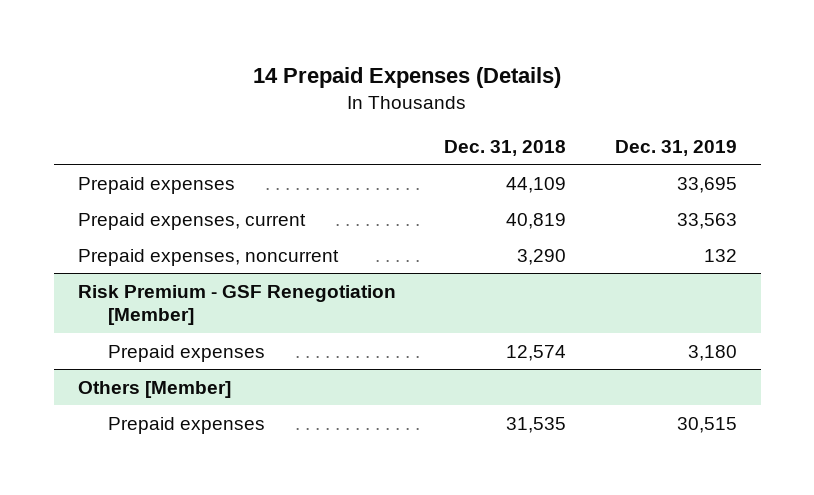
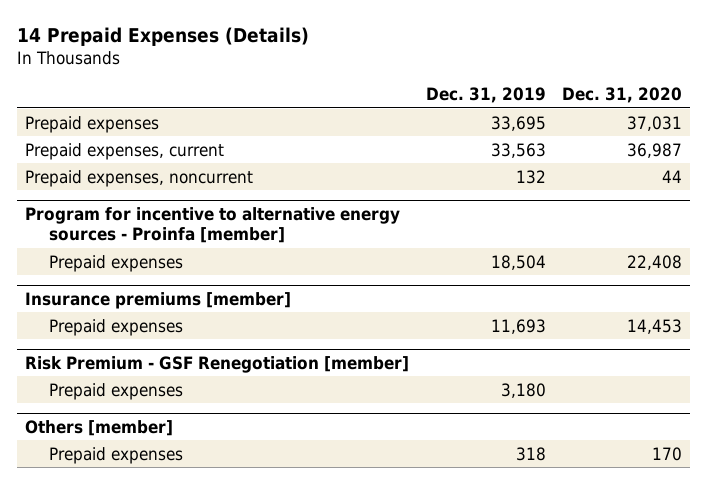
- | Dec. 31, 2018 | Dec. 31, 2019
+ | Dec. 31, 2019 | Dec. 31, 2020
- Risk Premium - GSF Renegotiation [Member]
+ Program for incentive to alternative energy sources - Proinfa [member]
+ Prepaid expenses | 18,504 | 22,408
+ Insurance premiums [member]
+ Prepaid expenses | 11,693 | 14,453
+ Risk Premium - GSF Renegotiation [member]
- Others [Member]
- Prepaid expenses | 31,535 | 30,515
+ Others [member]
+ Prepaid expenses | 318 | 170

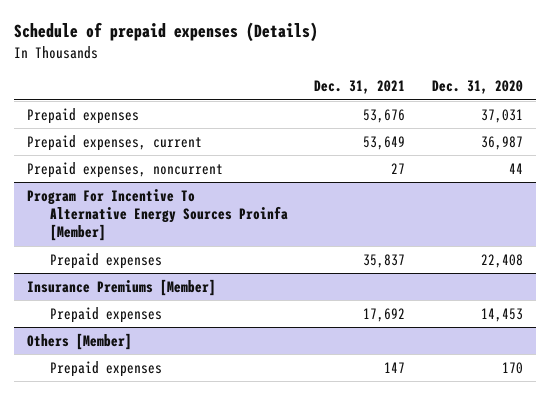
- 14 Prepaid Expenses (Details)
+ Schedule of prepaid expenses (Details)
- | Dec. 31, 2019 | Dec. 31, 2020
+ | Dec. 31, 2021 | Dec. 31, 2020
- Program for incentive to alternative energy sources - Proinfa [member]
+ Program For Incentive To Alternative Energy Sources Proinfa [Member]
- Insurance premiums [member]
+ Insurance Premiums [Member]
- Risk Premium - GSF Renegotiation [member]
- Prepaid expenses | 3,180 |
- Others [member]
+ Others [Member]

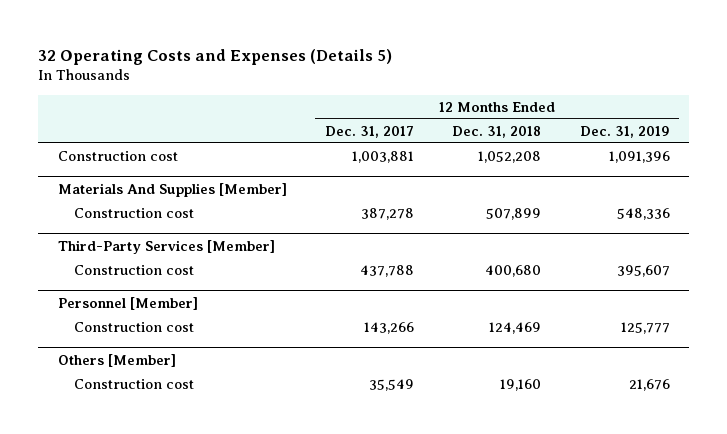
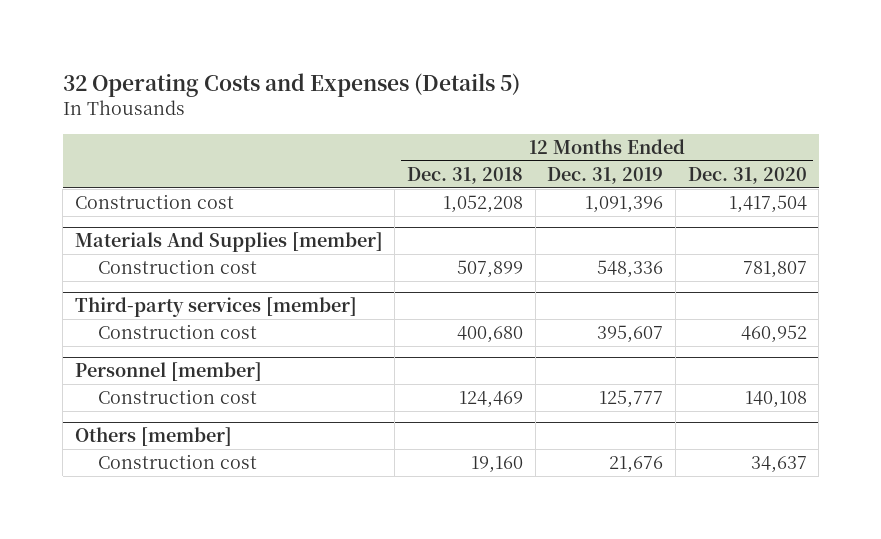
- | 12 Months Ended Dec. 31, 2017 | 12 Months Ended Dec. 31, 2018 | 12 Months Ended Dec. 31, 2019
+ | 12 Months Ended Dec. 31, 2018 | 12 Months Ended Dec. 31, 2019 | 12 Months Ended Dec. 31, 2020
- Materials And Supplies [Member]
+ Materials And Supplies [member]
- Third-Party Services [Member]
+ Third-party services [member]
- Personnel [Member]
+ Personnel [member]
- Others [Member]
+ Others [member]

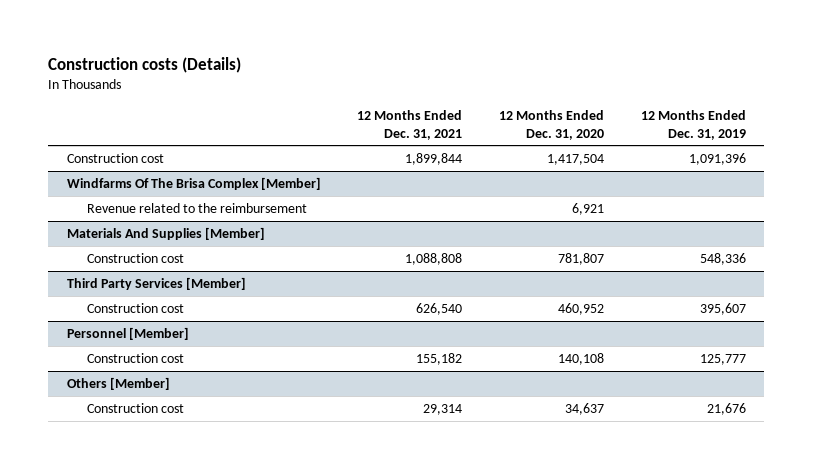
- 32 Operating Costs and Expenses (Details 5)
+ Construction costs (Details)
- | 12 Months Ended Dec. 31, 2018 | 12 Months Ended Dec. 31, 2019 | 12 Months Ended Dec. 31, 2020
+ | 12 Months Ended Dec. 31, 2021 | 12 Months Ended Dec. 31, 2020 | 12 Months Ended Dec. 31, 2019
- Materials And Supplies [member]
+ Windfarms Of The Brisa Complex [Member]
+ Revenue related to the reimbursement | | 6,921 |
+ Materials And Supplies [Member]
- Third-party services [member]
+ Third Party Services [Member]
- Personnel [member]
+ Personnel [Member]
- Others [member]
+ Others [Member]

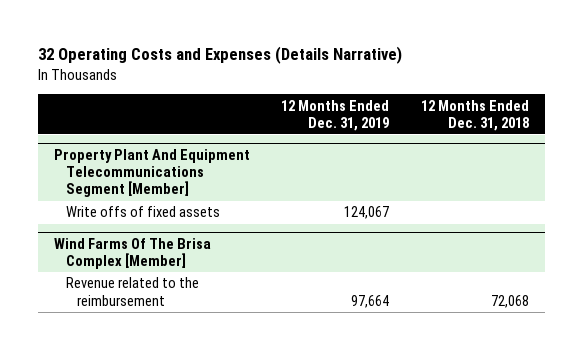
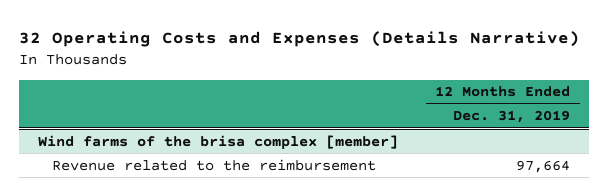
- | 12 Months Ended Dec. 31, 2019 | 12 Months Ended Dec. 31, 2018
+ | 12 Months Ended Dec. 31, 2019
- Property Plant And Equipment Telecommunications Segment [Member]
- Write offs of fixed assets | 124,067 |
- Wind Farms Of The Brisa Complex [Member]
+ Wind farms of the brisa complex [member]

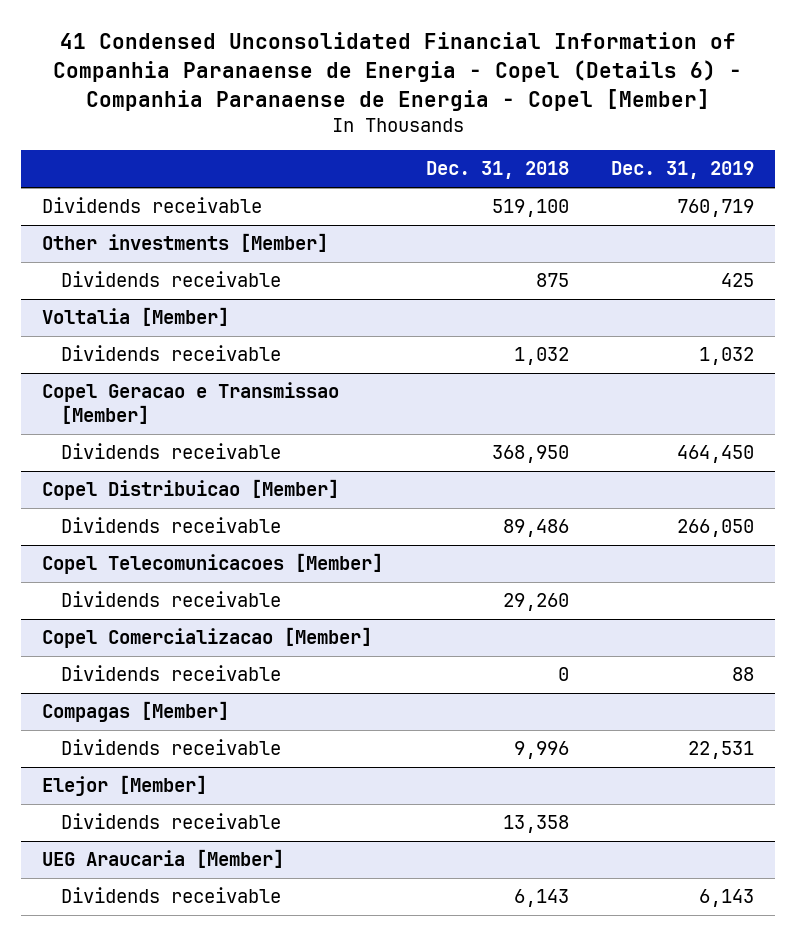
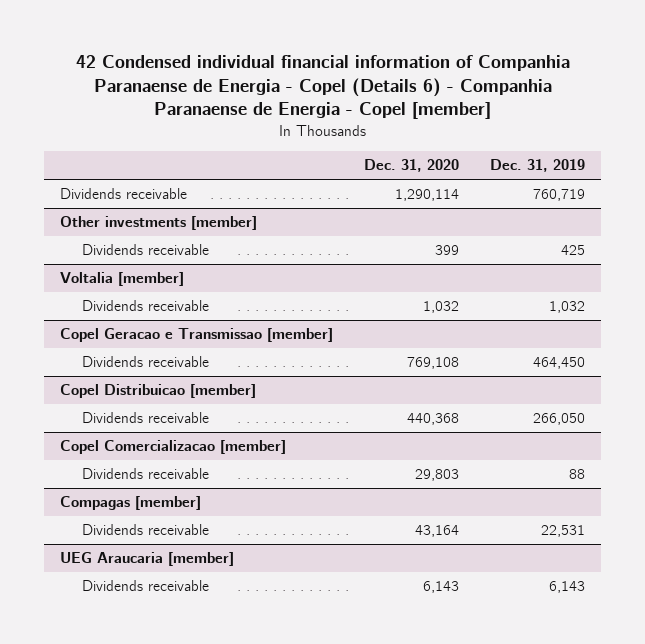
- 41 Condensed Unconsolidated Financial Information of Companhia Paranaense de Energia - Copel (Details 6) - Companhia Paranaense de Energia - Copel [Member]
+ 42 Condensed individual financial information of Companhia Paranaense de Energia - Copel (Details 6) - Companhia Paranaense de Energia - Copel [member]
- | Dec. 31, 2018 | Dec. 31, 2019
+ | Dec. 31, 2020 | Dec. 31, 2019
- Other investments [Member]
+ Other investments [member]
- Voltalia [Member]
+ Voltalia [member]
- Copel Geracao e Transmissao [Member]
+ Copel Geracao e Transmissao [member]
- Copel Distribuicao [Member]
+ Copel Distribuicao [member]
- Copel Telecomunicacoes [Member]
- Dividends receivable | 29,260 |
- Copel Comercializacao [Member]
+ Copel Comercializacao [member]
- Compagas [Member]
+ Compagas [member]
- Elejor [Member]
- Dividends receivable | 13,358 |
- UEG Araucaria [Member]
+ UEG Araucaria [member]

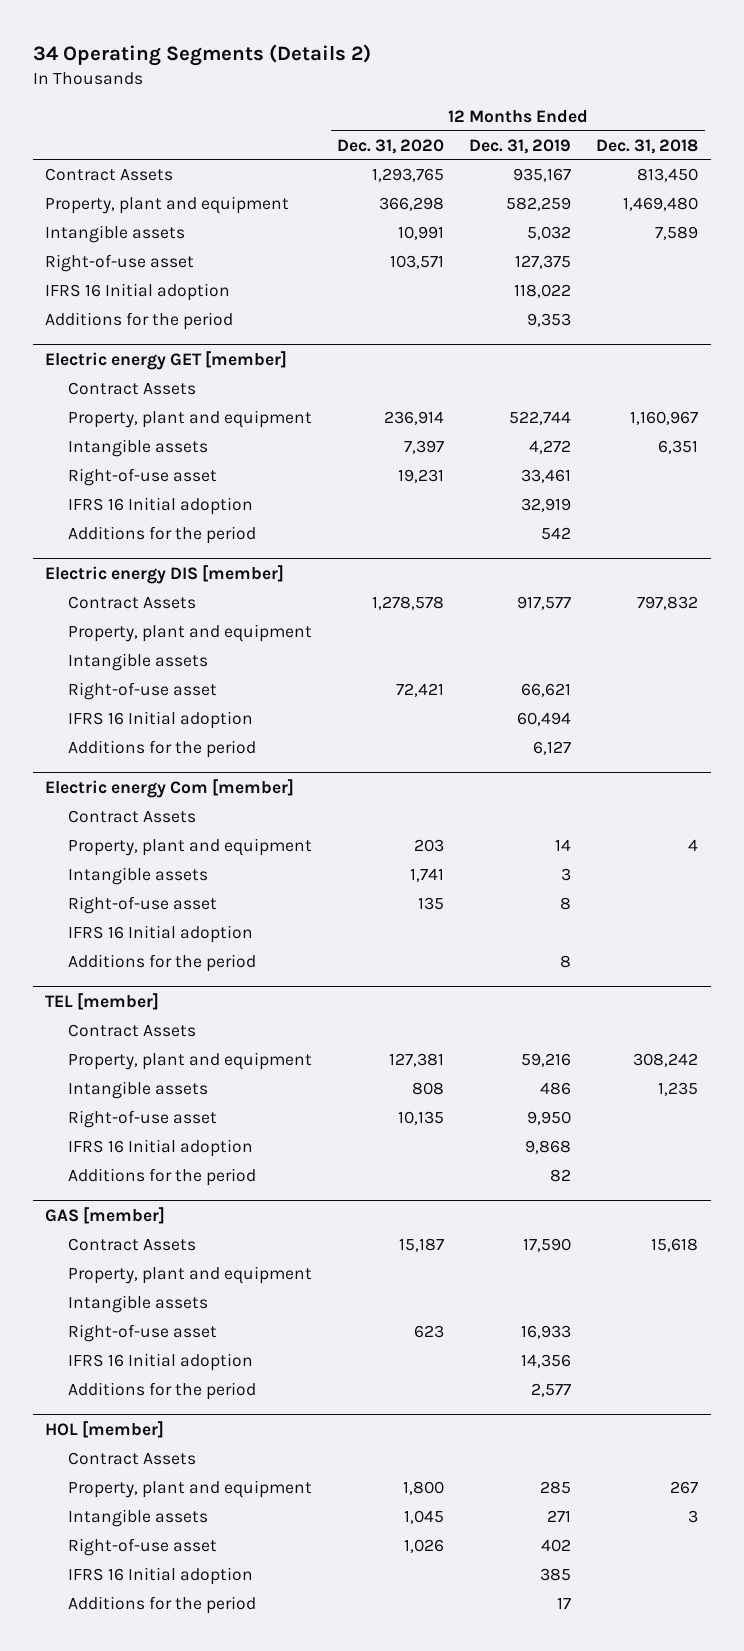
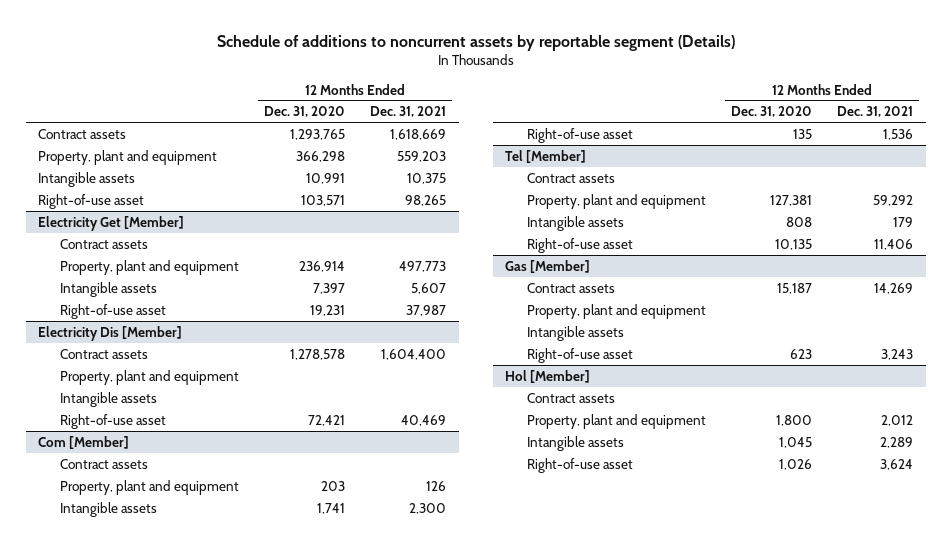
- 34 Operating Segments (Details 2)
+ Schedule of additions to noncurrent assets by reportable segment (Details)
- | 12 Months Ended Dec. 31, 2020 | 12 Months Ended Dec. 31, 2019 | 12 Months Ended Dec. 31, 2018
+ | 12 Months Ended Dec. 31, 2020 | 12 Months Ended Dec. 31, 2021
- Contract Assets | 1,293,765 | 935,167 | 813,450
+ Contract assets | 1,293,765 | 1,618,669
- IFRS 16 Initial adoption | | 118,022 |
- Additions for the period | | 9,353 |
- Electric energy GET [member]
- Contract Assets
+ Electricity Get [Member]
+ Contract assets
- IFRS 16 Initial adoption | | 32,919 |
- Additions for the period | | 542 |
- Electric energy DIS [member]
- Contract Assets | 1,278,578 | 917,577 | 797,832
+ Electricity Dis [Member]
+ Contract assets | 1,278,578 | 1,604,400
- IFRS 16 Initial adoption | | 60,494 |
- Additions for the period | | 6,127 |
- Electric energy Com [member]
- Contract Assets
+ Com [Member]
+ Contract assets
- IFRS 16 Initial adoption
- Additions for the period | | 8 |
- TEL [member]
- Contract Assets
+ Tel [Member]
+ Contract assets
- IFRS 16 Initial adoption | | 9,868 |
- Additions for the period | | 82 |
- GAS [member]
- Contract Assets | 15,187 | 17,590 | 15,618
+ Gas [Member]
+ Contract assets | 15,187 | 14,269
- IFRS 16 Initial adoption | | 14,356 |
- Additions for the period | | 2,577 |
- HOL [member]
- Contract Assets
+ Hol [Member]
+ Contract assets
- IFRS 16 Initial adoption | | 385 |
- Additions for the period | | 17 |

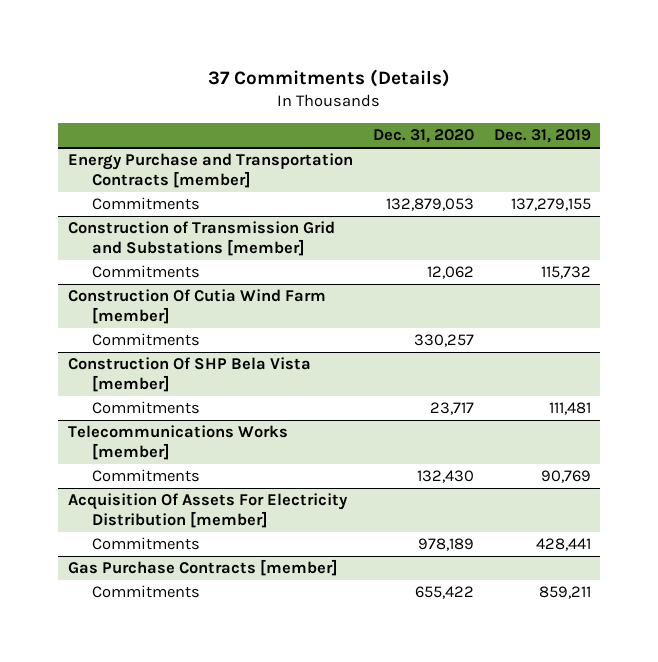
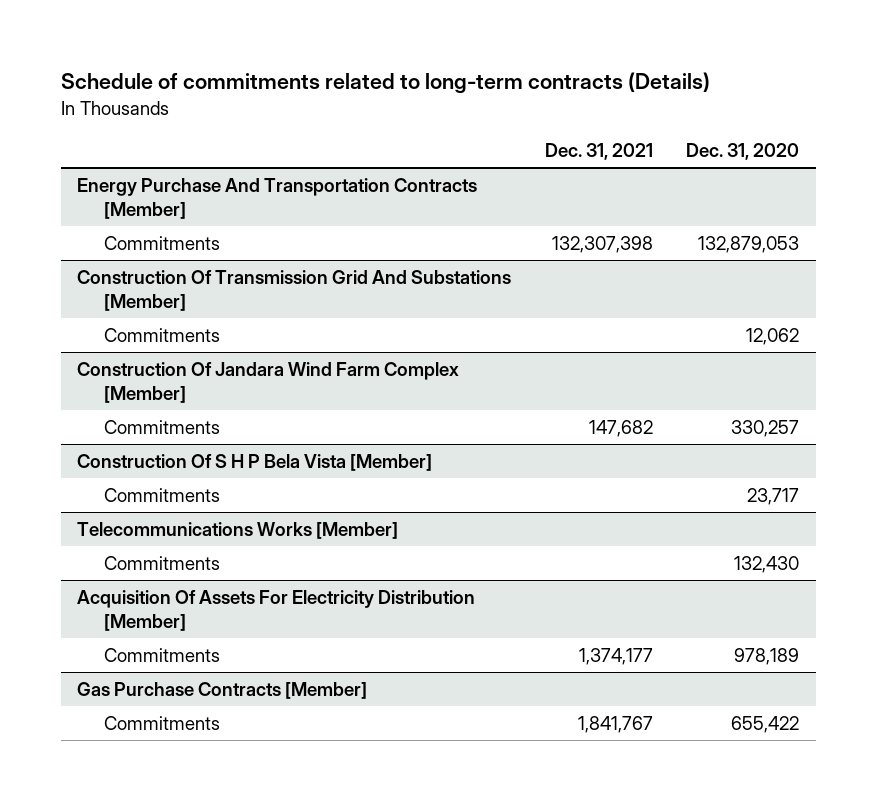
- 37 Commitments (Details)
+ Schedule of commitments related to long-term contracts (Details)
- | Dec. 31, 2020 | Dec. 31, 2019
+ | Dec. 31, 2021 | Dec. 31, 2020
- Energy Purchase and Transportation Contracts [member]
+ Energy Purchase And Transportation Contracts [Member]
- Construction of Transmission Grid and Substations [member]
+ Construction Of Transmission Grid And Substations [Member]
- Construction Of Cutia Wind Farm [member]
+ Construction Of Jandara Wind Farm Complex [Member]
- Construction Of SHP Bela Vista [member]
+ Construction Of S H P Bela Vista [Member]
- Telecommunications Works [member]
+ Telecommunications Works [Member]
- Acquisition Of Assets For Electricity Distribution [member]
+ Acquisition Of Assets For Electricity Distribution [Member]
- Gas Purchase Contracts [member]
+ Gas Purchase Contracts [Member]

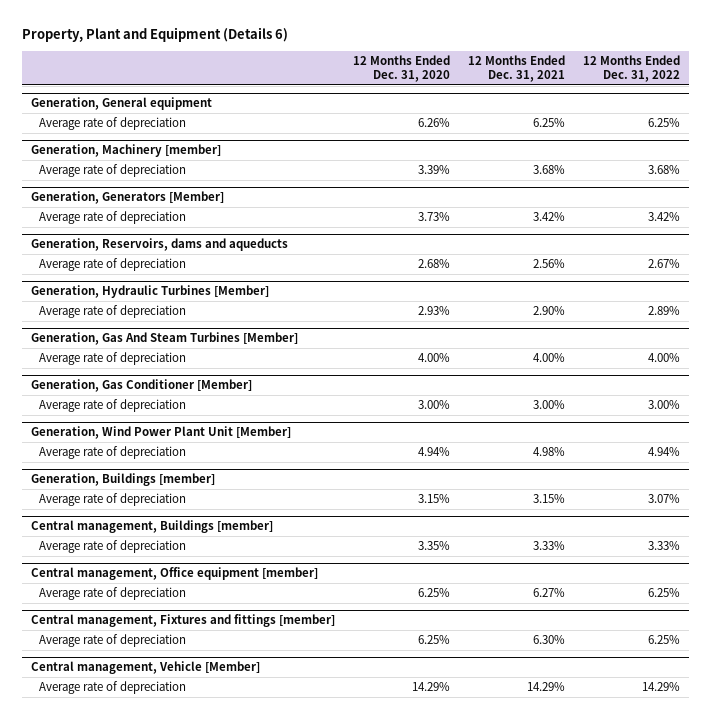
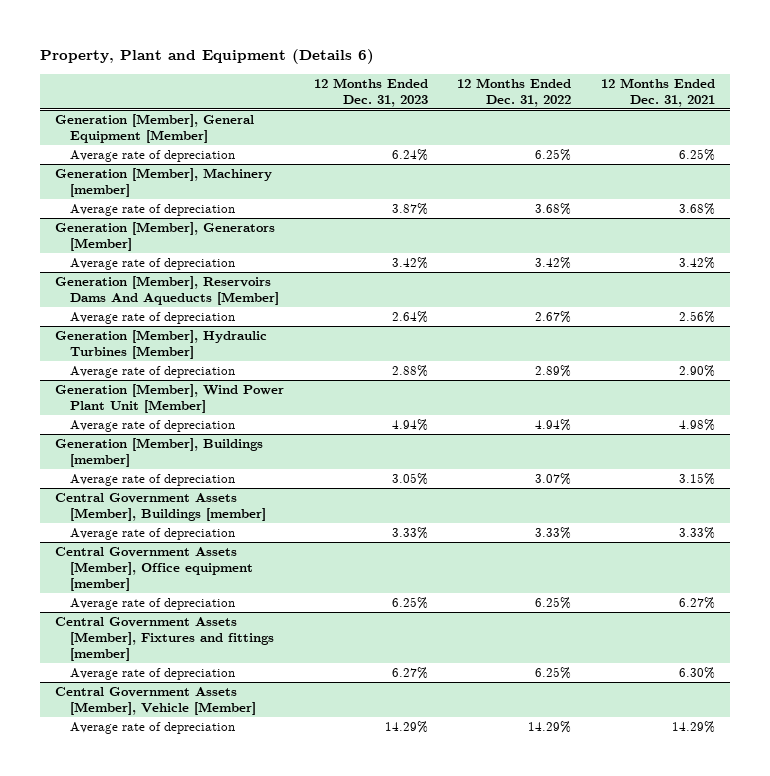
- | 12 Months Ended Dec. 31, 2020 | 12 Months Ended Dec. 31, 2021 | 12 Months Ended Dec. 31, 2022
+ | 12 Months Ended Dec. 31, 2023 | 12 Months Ended Dec. 31, 2022 | 12 Months Ended Dec. 31, 2021
- Generation, General equipment
+ Generation [Member], General Equipment [Member]
- Generation, Machinery [member]
+ Generation [Member], Machinery [member]
- Generation, Generators [Member]
+ Generation [Member], Generators [Member]
- Generation, Reservoirs, dams and aqueducts
+ Generation [Member], Reservoirs Dams And Aqueducts [Member]
- Generation, Hydraulic Turbines [Member]
+ Generation [Member], Hydraulic Turbines [Member]
- Generation, Gas And Steam Turbines [Member]
- Average rate of depreciation | 4.00% | 4.00% | 4.00%
- Generation, Gas Conditioner [Member]
- Average rate of depreciation | 3.00% | 3.00% | 3.00%
- Generation, Wind Power Plant Unit [Member]
+ Generation [Member], Wind Power Plant Unit [Member]
- Generation, Buildings [member]
+ Generation [Member], Buildings [member]
- Central management, Buildings [member]
+ Central Government Assets [Member], Buildings [member]
- Central management, Office equipment [member]
+ Central Government Assets [Member], Office equipment [member]
- Central management, Fixtures and fittings [member]
+ Central Government Assets [Member], Fixtures and fittings [member]
- Central management, Vehicle [Member]
+ Central Government Assets [Member], Vehicle [Member]

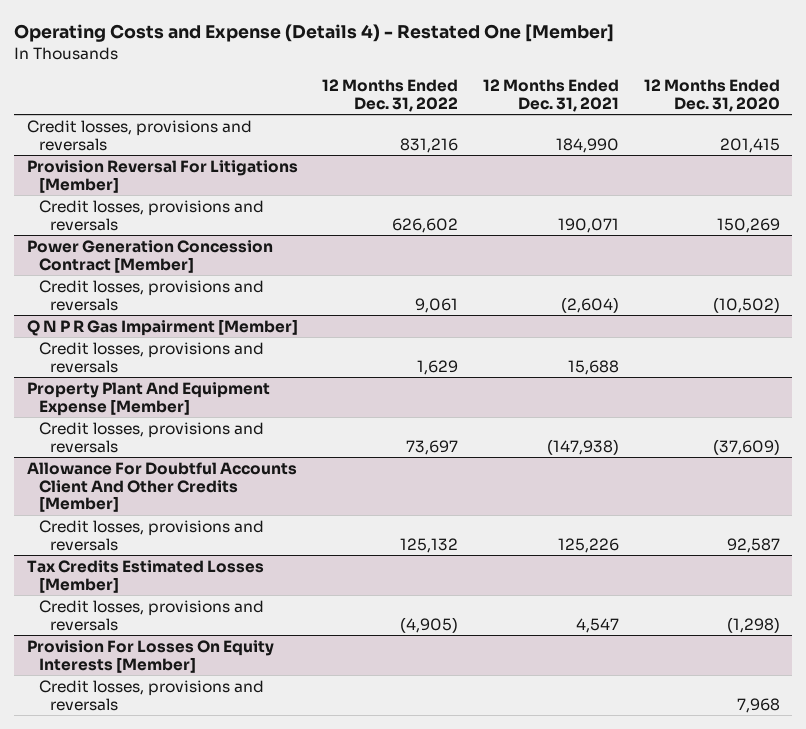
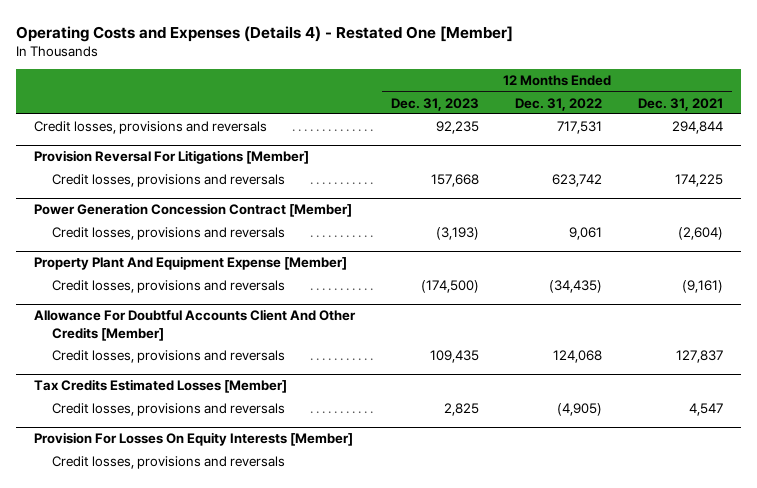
- Operating Costs and Expense (Details 4) - Restated One [Member]
+ Operating Costs and Expenses (Details 4) - Restated One [Member]
- | 12 Months Ended Dec. 31, 2022 | 12 Months Ended Dec. 31, 2021 | 12 Months Ended Dec. 31, 2020
+ | 12 Months Ended Dec. 31, 2023 | 12 Months Ended Dec. 31, 2022 | 12 Months Ended Dec. 31, 2021
- Credit losses, provisions and reversals | 831,216 | 184,990 | 201,415
+ Credit losses, provisions and reversals | 92,235 | 717,531 | 294,844
@ Provision Reversal For Litigations [Member]
- Credit losses, provisions and reversals | 626,602 | 190,071 | 150,269
+ Credit losses, provisions and reversals | 157,668 | 623,742 | 174,225
- Q N P R Gas Impairment [Member]
- Credit losses, provisions and reversals | 1,629 | 15,688 |
@ Property Plant And Equipment Expense [Member]
- Credit losses, provisions and reversals | 73,697 | (147,938) | (37,609)
+ Credit losses, provisions and reversals | (174,500) | (34,435) | (9,161)
@ Allowance For Doubtful Accounts Client And Other Credits [Member]
- Credit losses, provisions and reversals | 125,132 | 125,226 | 92,587
+ Credit losses, provisions and reversals | 109,435 | 124,068 | 127,837

